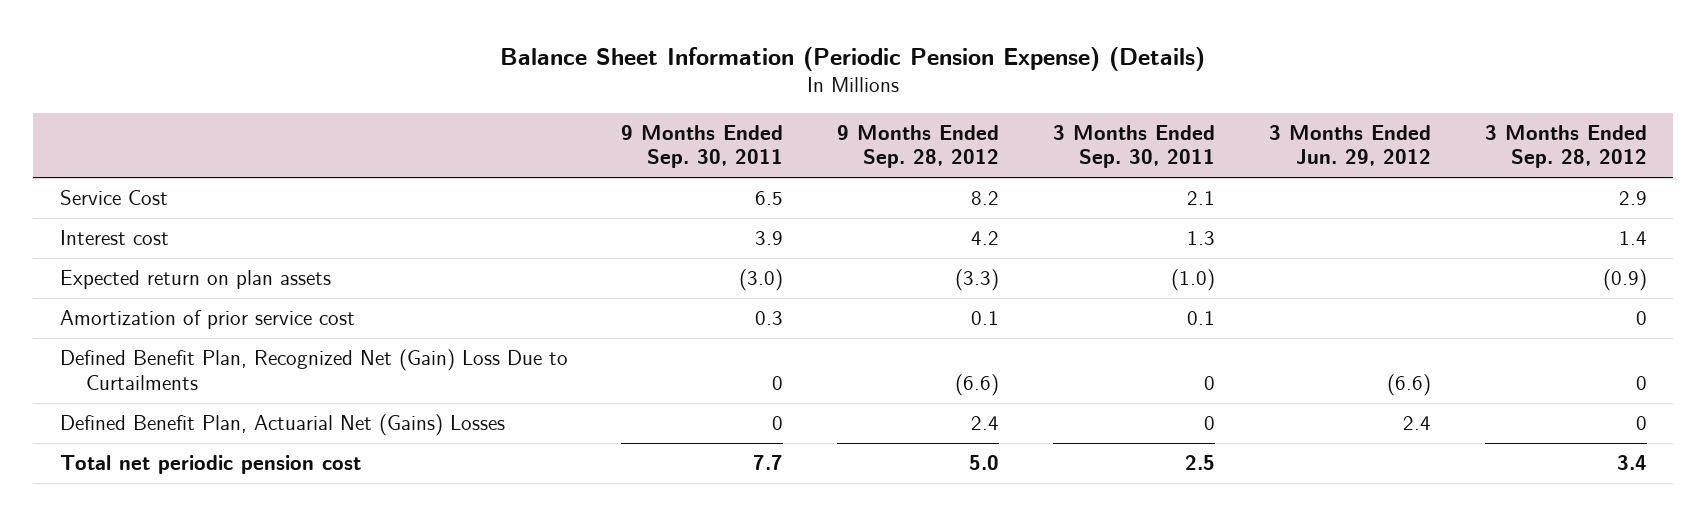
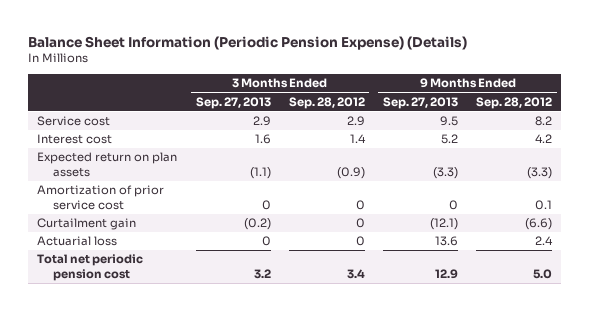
- | 9 Months Ended Sep. 30, 2011 | 9 Months Ended Sep. 28, 2012 | 3 Months Ended Sep. 30, 2011 | 3 Months Ended Jun. 29, 2012 | 3 Months Ended Sep. 28, 2012
+ | 3 Months Ended Sep. 27, 2013 | 3 Months Ended Sep. 28, 2012 | 9 Months Ended Sep. 27, 2013 | 9 Months Ended Sep. 28, 2012
- Service Cost | 6.5 | 8.2 | 2.1 | | 2.9
+ Service cost | 2.9 | 2.9 | 9.5 | 8.2
- Defined Benefit Plan, Recognized Net (Gain) Loss Due to Curtailments | 0 | (6.6) | 0 | (6.6) | 0
- Defined Benefit Plan, Actuarial Net (Gains) Losses | 0 | 2.4 | 0 | 2.4 | 0
+ Curtailment gain | (0.2) | 0 | (12.1) | (6.6)
+ Actuarial loss | 0 | 0 | 13.6 | 2.4

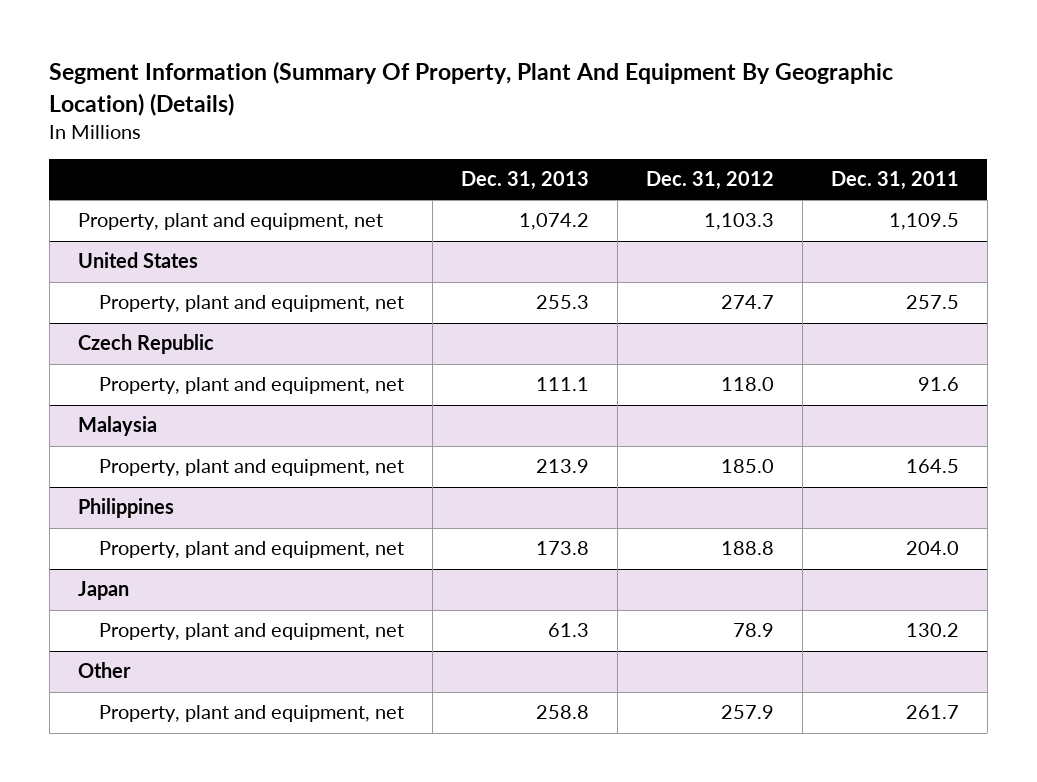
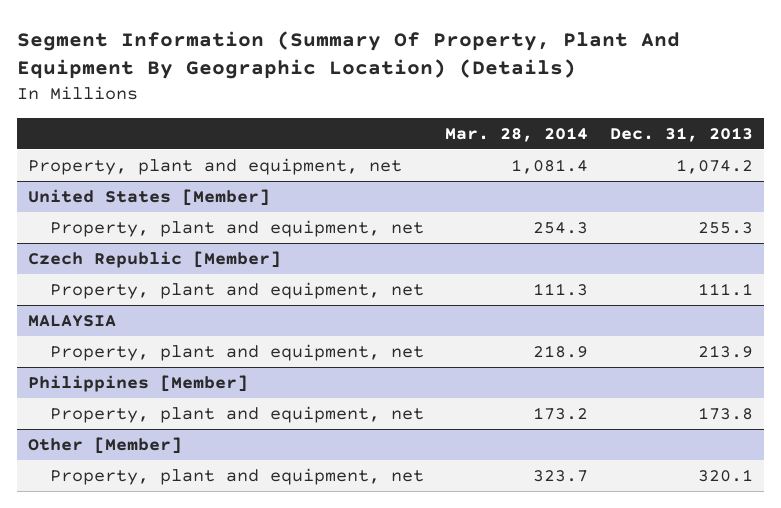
- | Dec. 31, 2013 | Dec. 31, 2012 | Dec. 31, 2011
+ | Mar. 28, 2014 | Dec. 31, 2013
- United States
+ United States [Member]
- Czech Republic
+ Czech Republic [Member]
- Malaysia
+ MALAYSIA
- Philippines
+ Philippines [Member]
- Japan
- Property, plant and equipment, net | 61.3 | 78.9 | 130.2
- Other
- Property, plant and equipment, net | 258.8 | 257.9 | 261.7
+ Other [Member]
+ Property, plant and equipment, net | 323.7 | 320.1

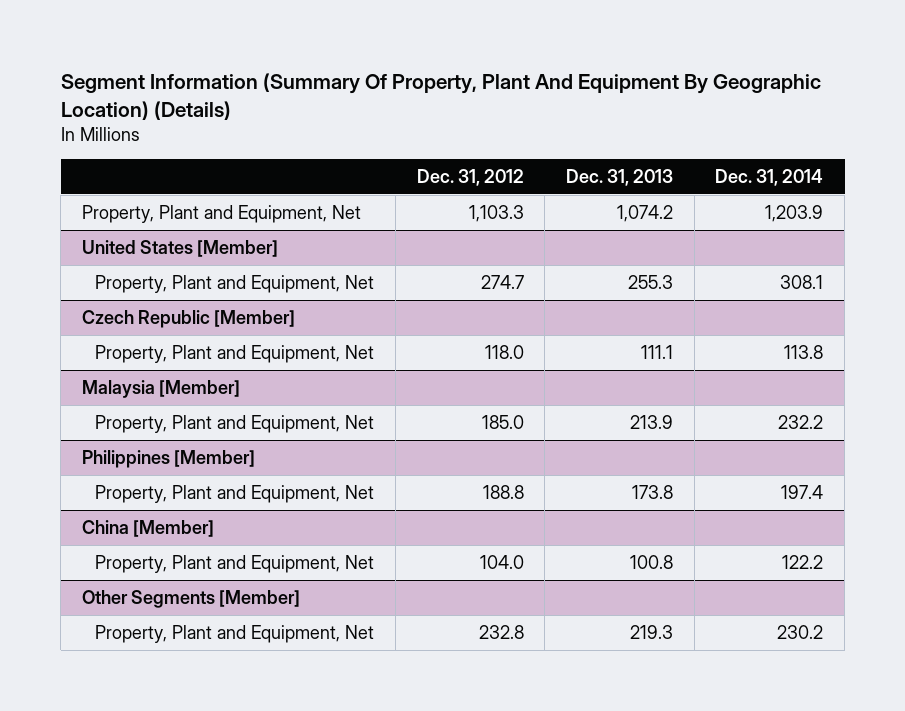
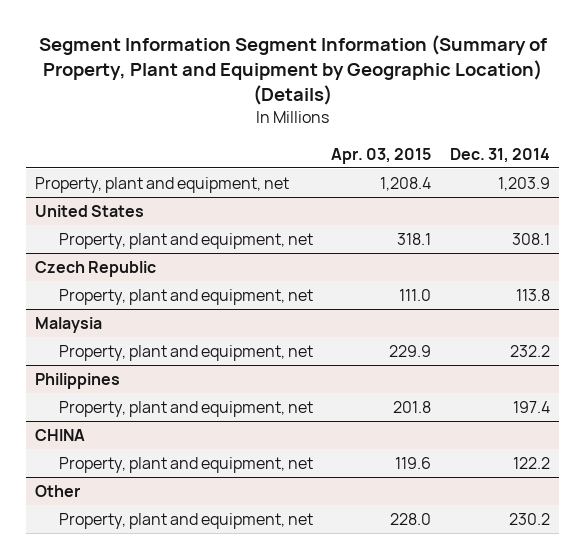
- Segment Information (Summary Of Property, Plant And Equipment By Geographic Location) (Details)
+ Segment Information Segment Information (Summary of Property, Plant and Equipment by Geographic Location) (Details)
- | Dec. 31, 2012 | Dec. 31, 2013 | Dec. 31, 2014
+ | Apr. 03, 2015 | Dec. 31, 2014
- Property, Plant and Equipment, Net | 1,103.3 | 1,074.2 | 1,203.9
- United States [Member]
- Property, Plant and Equipment, Net | 274.7 | 255.3 | 308.1
- Czech Republic [Member]
- Property, Plant and Equipment, Net | 118.0 | 111.1 | 113.8
- Malaysia [Member]
- Property, Plant and Equipment, Net | 185.0 | 213.9 | 232.2
- Philippines [Member]
- Property, Plant and Equipment, Net | 188.8 | 173.8 | 197.4
- China [Member]
- Property, Plant and Equipment, Net | 104.0 | 100.8 | 122.2
- Other Segments [Member]
- Property, Plant and Equipment, Net | 232.8 | 219.3 | 230.2
+ Property, plant and equipment, net | 1,208.4 | 1,203.9
+ United States
+ Property, plant and equipment, net | 318.1 | 308.1
+ Czech Republic
+ Property, plant and equipment, net | 111.0 | 113.8
+ Malaysia
+ Property, plant and equipment, net | 229.9 | 232.2
+ Philippines
+ Property, plant and equipment, net | 201.8 | 197.4
+ CHINA
+ Property, plant and equipment, net | 119.6 | 122.2
+ Other
+ Property, plant and equipment, net | 228.0 | 230.2

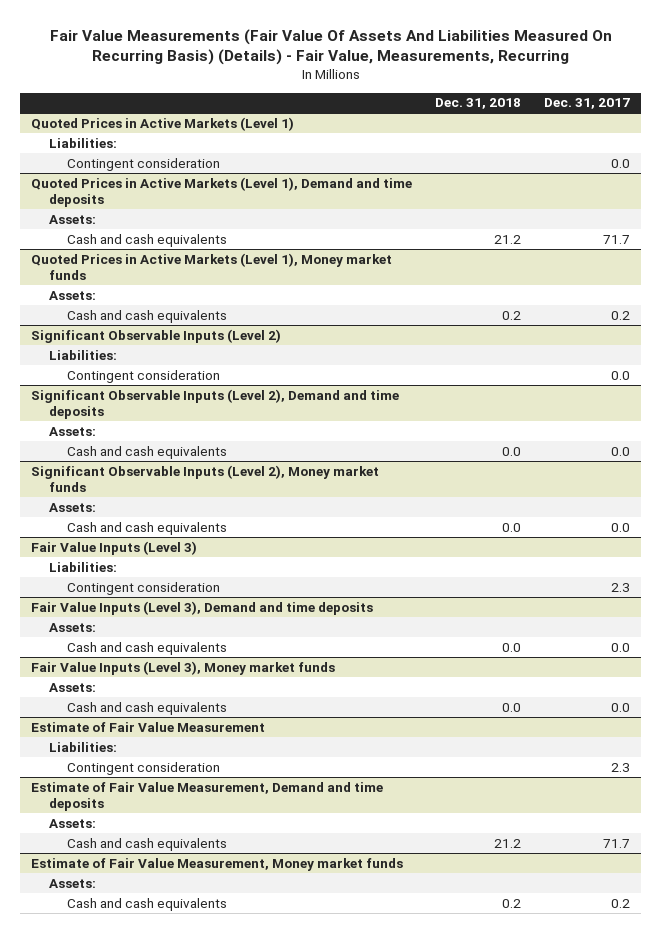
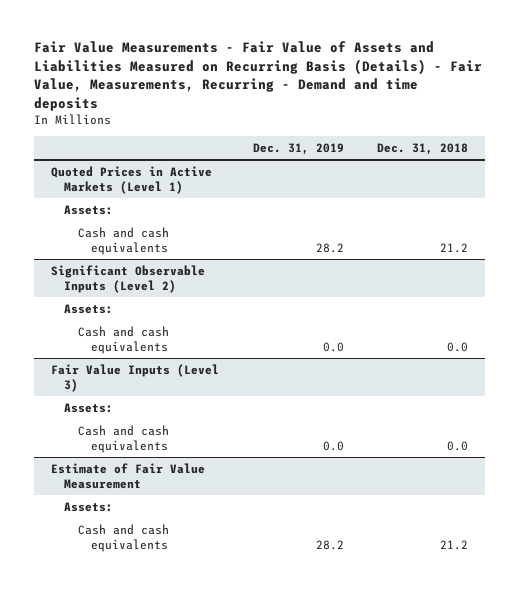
- Fair Value Measurements (Fair Value Of Assets And Liabilities Measured On Recurring Basis) (Details) - Fair Value, Measurements, Recurring
+ Fair Value Measurements - Fair Value of Assets and Liabilities Measured on Recurring Basis (Details) - Fair Value, Measurements, Recurring - Demand and time deposits
- | Dec. 31, 2018 | Dec. 31, 2017
+ | Dec. 31, 2019 | Dec. 31, 2018
@ Quoted Prices in Active Markets (Level 1)
- Liabilities:
- Contingent consideration | | 0.0
- Quoted Prices in Active Markets (Level 1), Demand and time deposits
- Quoted Prices in Active Markets (Level 1), Money market funds
- Assets:
- Cash and cash equivalents | 0.2 | 0.2
@ Significant Observable Inputs (Level 2)
- Liabilities:
- Contingent consideration | | 0.0
- Significant Observable Inputs (Level 2), Demand and time deposits
- Significant Observable Inputs (Level 2), Money market funds
- Assets:
- Cash and cash equivalents | 0.0 | 0.0
@ Fair Value Inputs (Level 3)
- Liabilities:
- Contingent consideration | | 2.3
- Fair Value Inputs (Level 3), Demand and time deposits
- Fair Value Inputs (Level 3), Money market funds
- Assets:
- Cash and cash equivalents | 0.0 | 0.0
@ Estimate of Fair Value Measurement
- Liabilities:
- Contingent consideration | | 2.3
- Estimate of Fair Value Measurement, Demand and time deposits
- Estimate of Fair Value Measurement, Money market funds
- Assets:
- Cash and cash equivalents | 0.2 | 0.2

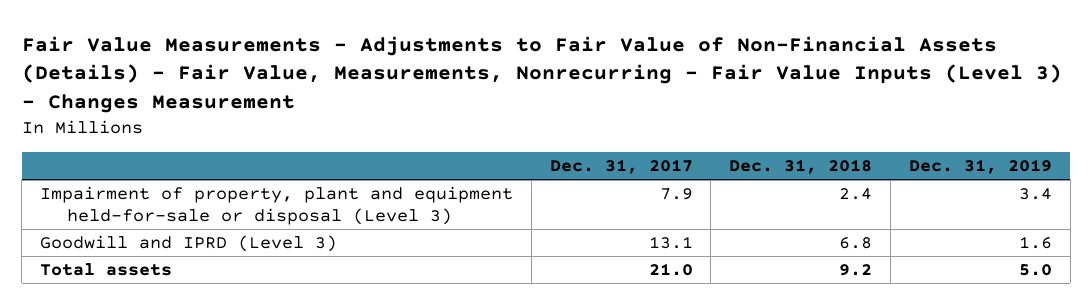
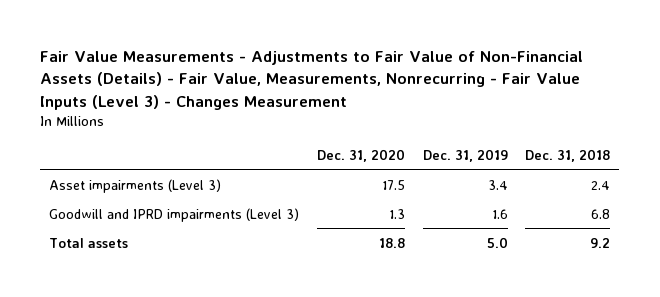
- | Dec. 31, 2017 | Dec. 31, 2018 | Dec. 31, 2019
+ | Dec. 31, 2020 | Dec. 31, 2019 | Dec. 31, 2018
- Impairment of property, plant and equipment held-for-sale or disposal (Level 3) | 7.9 | 2.4 | 3.4
- Goodwill and IPRD (Level 3) | 13.1 | 6.8 | 1.6
+ Asset impairments (Level 3) | 17.5 | 3.4 | 2.4
+ Goodwill and IPRD impairments (Level 3) | 1.3 | 1.6 | 6.8

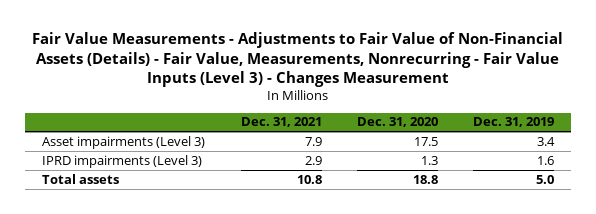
- | Dec. 31, 2020 | Dec. 31, 2019 | Dec. 31, 2018
+ | Dec. 31, 2021 | Dec. 31, 2020 | Dec. 31, 2019
- Goodwill and IPRD impairments (Level 3) | 1.3 | 1.6 | 6.8
+ IPRD impairments (Level 3) | 2.9 | 1.3 | 1.6

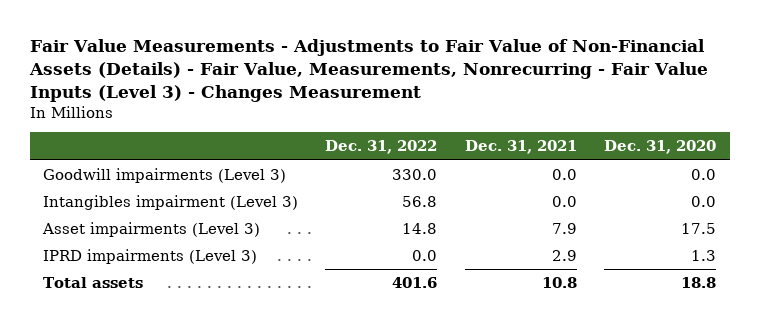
- | Dec. 31, 2021 | Dec. 31, 2020 | Dec. 31, 2019
+ | Dec. 31, 2022 | Dec. 31, 2021 | Dec. 31, 2020
+ Goodwill impairments (Level 3) | 330.0 | 0.0 | 0.0
+ Intangibles impairment (Level 3) | 56.8 | 0.0 | 0.0

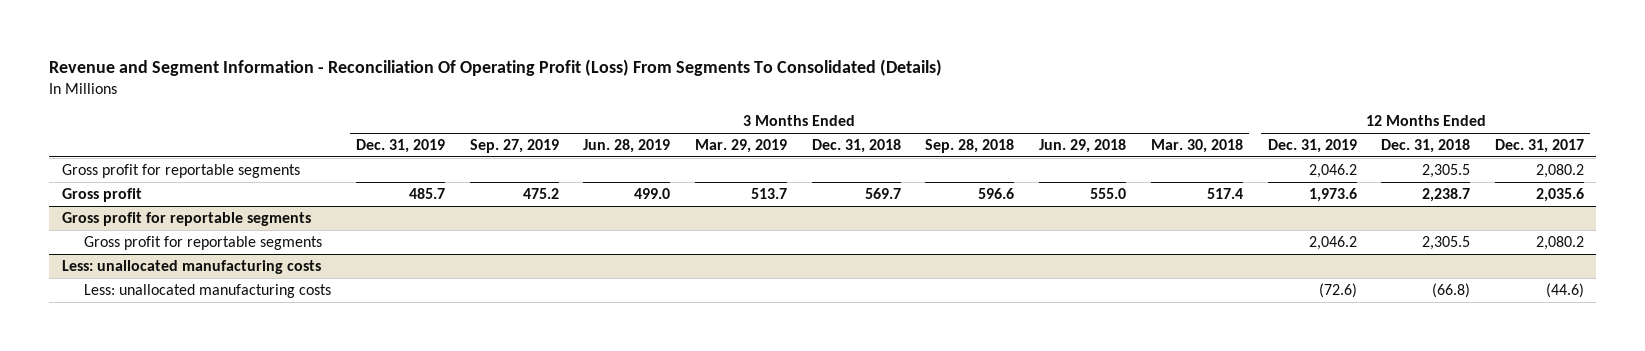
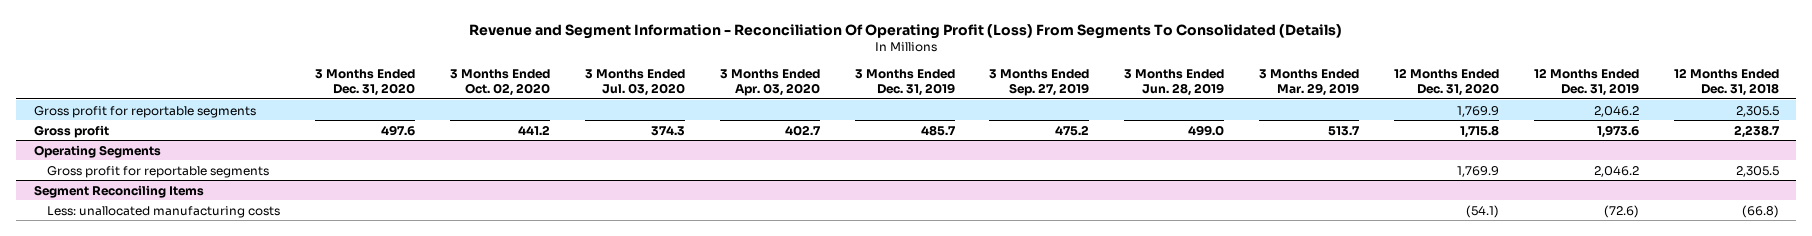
- | 3 Months Ended Dec. 31, 2019 | 3 Months Ended Sep. 27, 2019 | 3 Months Ended Jun. 28, 2019 | 3 Months Ended Mar. 29, 2019 | 3 Months Ended Dec. 31, 2018 | 3 Months Ended Sep. 28, 2018 | 3 Months Ended Jun. 29, 2018 | 3 Months Ended Mar. 30, 2018 | 12 Months Ended Dec. 31, 2019 | 12 Months Ended Dec. 31, 2018 | 12 Months Ended Dec. 31, 2017
+ | 3 Months Ended Dec. 31, 2020 | 3 Months Ended Oct. 02, 2020 | 3 Months Ended Jul. 03, 2020 | 3 Months Ended Apr. 03, 2020 | 3 Months Ended Dec. 31, 2019 | 3 Months Ended Sep. 27, 2019 | 3 Months Ended Jun. 28, 2019 | 3 Months Ended Mar. 29, 2019 | 12 Months Ended Dec. 31, 2020 | 12 Months Ended Dec. 31, 2019 | 12 Months Ended Dec. 31, 2018
- Gross profit for reportable segments
+ Operating Segments
- Less: unallocated manufacturing costs
+ Segment Reconciling Items

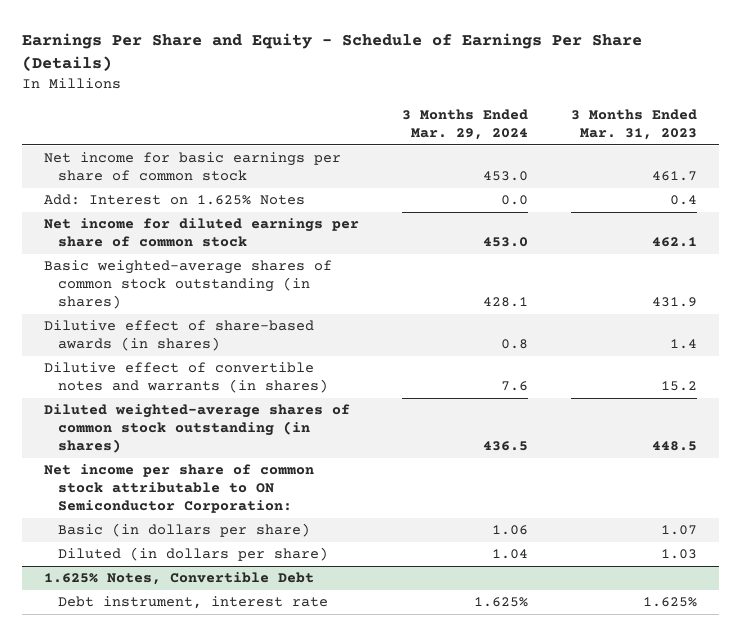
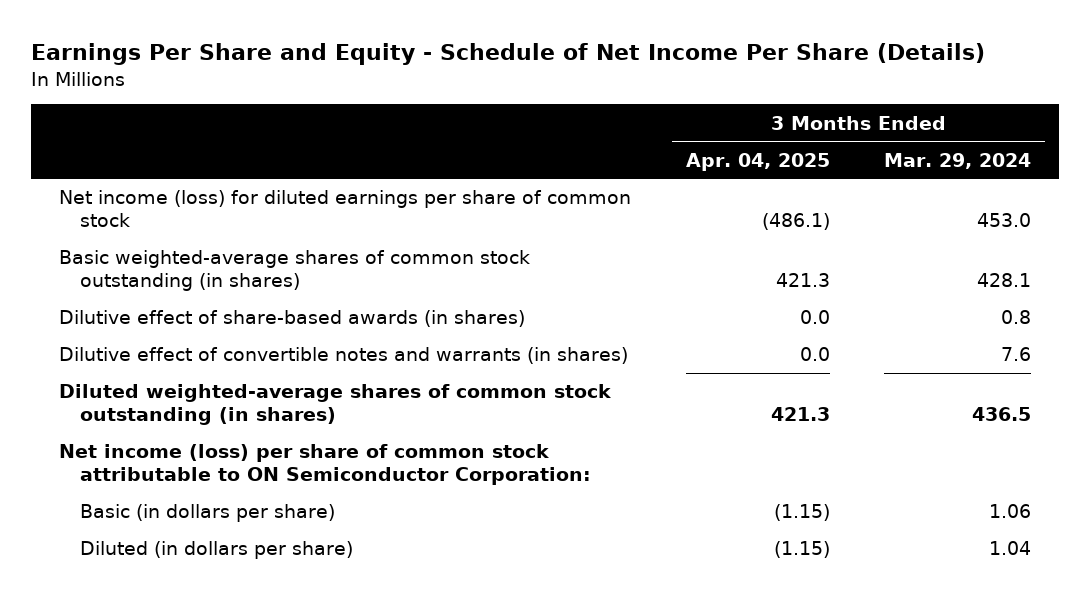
- Earnings Per Share and Equity - Schedule of Earnings Per Share (Details)
+ Earnings Per Share and Equity - Schedule of Net Income Per Share (Details)
- | 3 Months Ended Mar. 29, 2024 | 3 Months Ended Mar. 31, 2023
+ | 3 Months Ended Apr. 04, 2025 | 3 Months Ended Mar. 29, 2024
- Net income for basic earnings per share of common stock | 453.0 | 461.7
- Add: Interest on 1.625% Notes | 0.0 | 0.4
- Net income for diluted earnings per share of common stock | 453.0 | 462.1
+ Net income (loss) for diluted earnings per share of common stock | (486.1) | 453.0
- Net income per share of common stock attributable to ON Semiconductor Corporation:
+ Net income (loss) per share of common stock attributable to ON Semiconductor Corporation:
- 1.625% Notes, Convertible Debt
- Debt instrument, interest rate | 1.625% | 1.625%

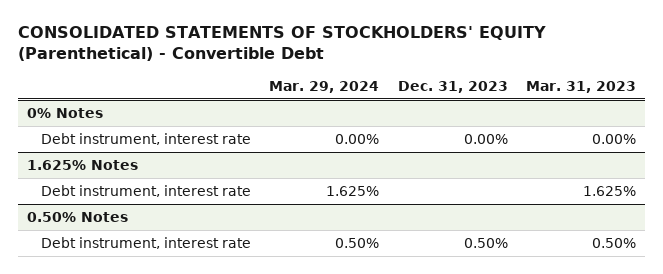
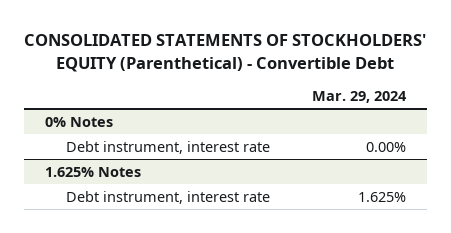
- | Mar. 29, 2024 | Dec. 31, 2023 | Mar. 31, 2023
+ | Mar. 29, 2024
- 0.50% Notes
- Debt instrument, interest rate | 0.50% | 0.50% | 0.50%

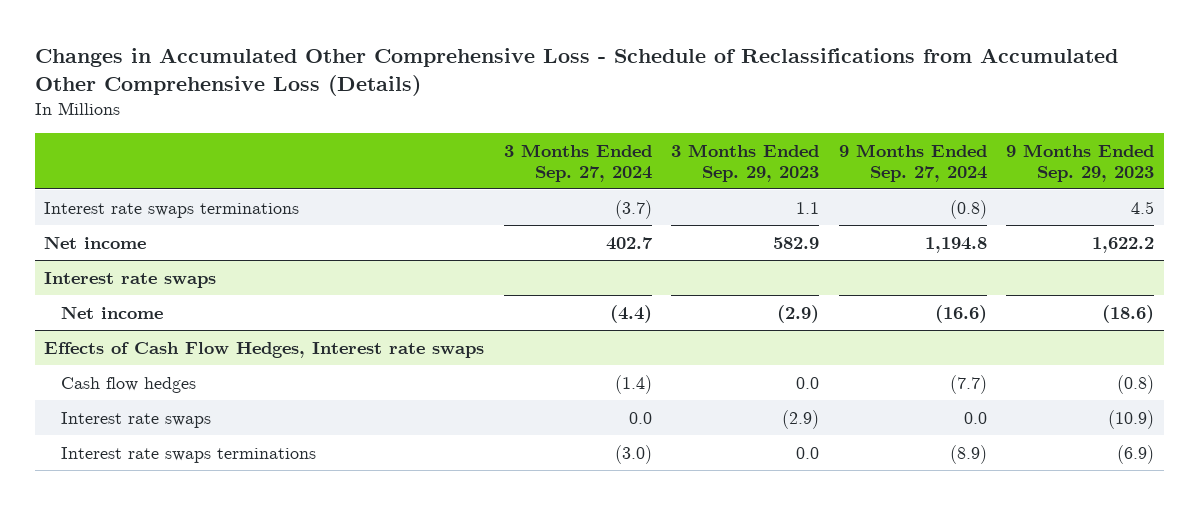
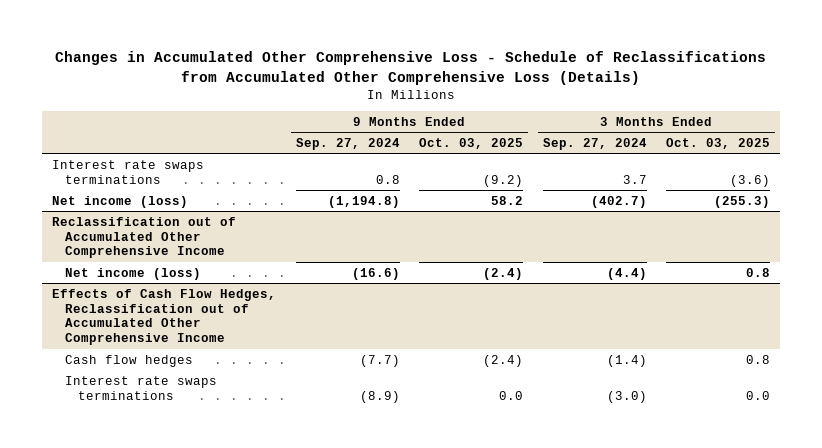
- | 3 Months Ended Sep. 27, 2024 | 3 Months Ended Sep. 29, 2023 | 9 Months Ended Sep. 27, 2024 | 9 Months Ended Sep. 29, 2023
+ | 9 Months Ended Sep. 27, 2024 | 9 Months Ended Oct. 03, 2025 | 3 Months Ended Sep. 27, 2024 | 3 Months Ended Oct. 03, 2025
- Interest rate swaps terminations | (3.7) | 1.1 | (0.8) | 4.5
- Net income | 402.7 | 582.9 | 1,194.8 | 1,622.2
- Interest rate swaps
- Net income | (4.4) | (2.9) | (16.6) | (18.6)
- Effects of Cash Flow Hedges, Interest rate swaps
+ Interest rate swaps terminations | 0.8 | (9.2) | 3.7 | (3.6)
+ Net income (loss) | (1,194.8) | 58.2 | (402.7) | (255.3)
+ Reclassification out of Accumulated Other Comprehensive Income
+ Net income (loss) | (16.6) | (2.4) | (4.4) | 0.8
+ Effects of Cash Flow Hedges, Reclassification out of Accumulated Other Comprehensive Income
- Interest rate swaps | 0.0 | (2.9) | 0.0 | (10.9)

